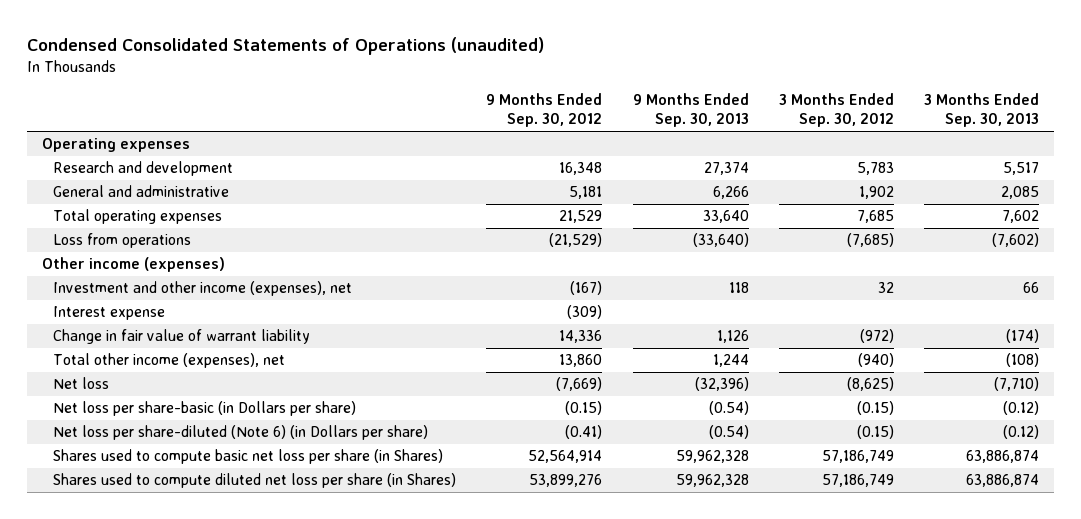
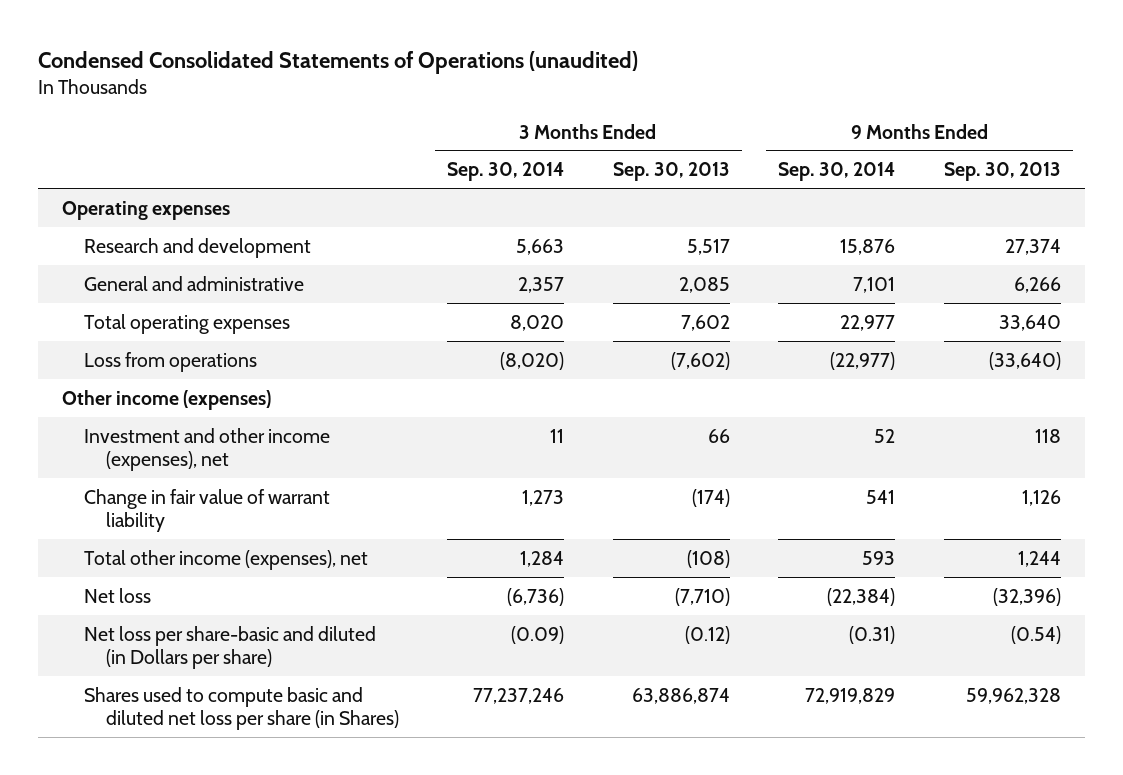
- | 9 Months Ended Sep. 30, 2012 | 9 Months Ended Sep. 30, 2013 | 3 Months Ended Sep. 30, 2012 | 3 Months Ended Sep. 30, 2013
+ | 3 Months Ended Sep. 30, 2014 | 3 Months Ended Sep. 30, 2013 | 9 Months Ended Sep. 30, 2014 | 9 Months Ended Sep. 30, 2013
- Interest expense | (309) | | |
- Net loss per share-basic (in Dollars per share) | (0.15) | (0.54) | (0.15) | (0.12)
- Net loss per share-diluted (Note 6) (in Dollars per share) | (0.41) | (0.54) | (0.15) | (0.12)
- Shares used to compute basic net loss per share (in Shares) | 52,564,914 | 59,962,328 | 57,186,749 | 63,886,874
- Shares used to compute diluted net loss per share (in Shares) | 53,899,276 | 59,962,328 | 57,186,749 | 63,886,874
+ Net loss per share-basic and diluted (in Dollars per share) | (0.09) | (0.12) | (0.31) | (0.54)
+ Shares used to compute basic and diluted net loss per share (in Shares) | 77,237,246 | 63,886,874 | 72,919,829 | 59,962,328

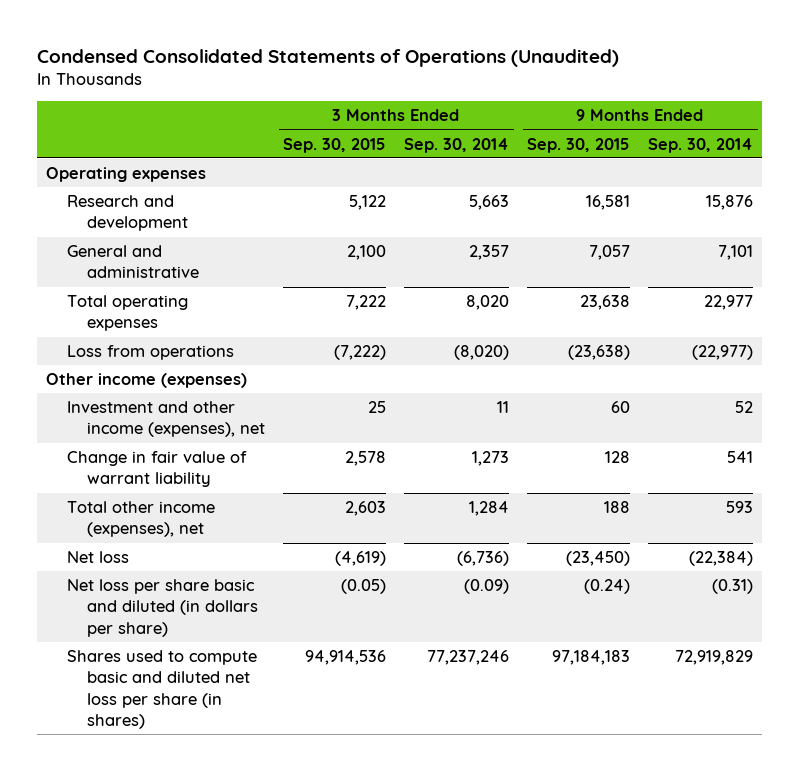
- Condensed Consolidated Statements of Operations (unaudited)
+ Condensed Consolidated Statements of Operations (Unaudited)
- | 3 Months Ended Sep. 30, 2014 | 3 Months Ended Sep. 30, 2013 | 9 Months Ended Sep. 30, 2014 | 9 Months Ended Sep. 30, 2013
+ | 3 Months Ended Sep. 30, 2015 | 3 Months Ended Sep. 30, 2014 | 9 Months Ended Sep. 30, 2015 | 9 Months Ended Sep. 30, 2014
- Net loss per share-basic and diluted (in Dollars per share) | (0.09) | (0.12) | (0.31) | (0.54)
- Shares used to compute basic and diluted net loss per share (in Shares) | 77,237,246 | 63,886,874 | 72,919,829 | 59,962,328
+ Net loss per share basic and diluted (in dollars per share) | (0.05) | (0.09) | (0.24) | (0.31)
+ Shares used to compute basic and diluted net loss per share (in shares) | 94,914,536 | 77,237,246 | 97,184,183 | 72,919,829

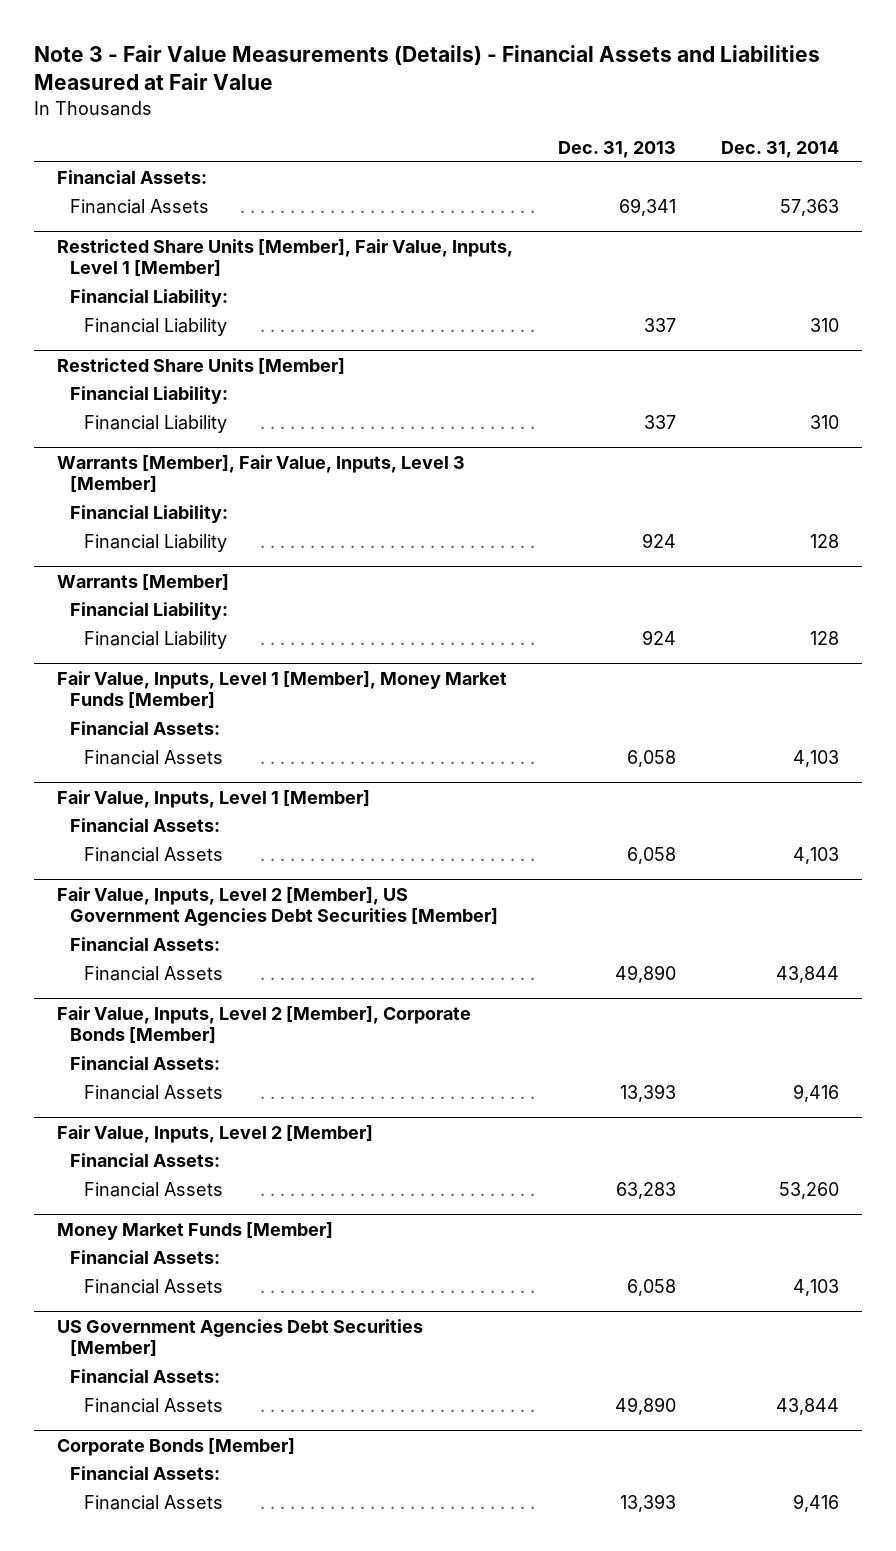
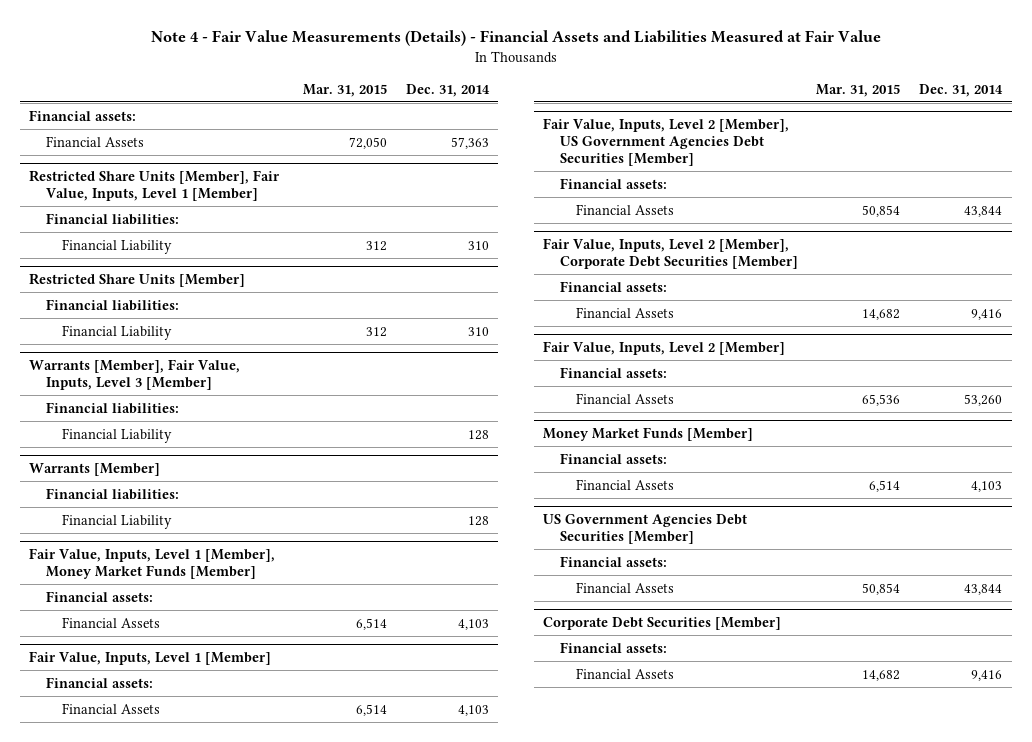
- Note 3 - Fair Value Measurements (Details) - Financial Assets and Liabilities Measured at Fair Value
+ Note 4 - Fair Value Measurements (Details) - Financial Assets and Liabilities Measured at Fair Value
- | Dec. 31, 2013 | Dec. 31, 2014
+ | Mar. 31, 2015 | Dec. 31, 2014
- Financial Assets:
+ Financial assets:
@ Restricted Share Units [Member], Fair Value, Inputs, Level 1 [Member]
- Financial Liability:
+ Financial liabilities:
@ Restricted Share Units [Member]
- Financial Liability:
+ Financial liabilities:
@ Warrants [Member], Fair Value, Inputs, Level 3 [Member]
- Financial Liability:
+ Financial liabilities:
@ Warrants [Member]
- Financial Liability:
+ Financial liabilities:
@ Fair Value, Inputs, Level 1 [Member], Money Market Funds [Member]
- Financial Assets:
+ Financial assets:
@ Fair Value, Inputs, Level 1 [Member]
- Financial Assets:
+ Financial assets:
@ Fair Value, Inputs, Level 2 [Member], US Government Agencies Debt Securities [Member]
- Financial Assets:
+ Financial assets:
- Fair Value, Inputs, Level 2 [Member], Corporate Bonds [Member]
- Financial Assets:
+ Fair Value, Inputs, Level 2 [Member], Corporate Debt Securities [Member]
+ Financial assets:
@ Fair Value, Inputs, Level 2 [Member]
- Financial Assets:
+ Financial assets:
@ Money Market Funds [Member]
- Financial Assets:
+ Financial assets:
@ US Government Agencies Debt Securities [Member]
- Financial Assets:
+ Financial assets:
- Corporate Bonds [Member]
- Financial Assets:
+ Corporate Debt Securities [Member]
+ Financial assets:

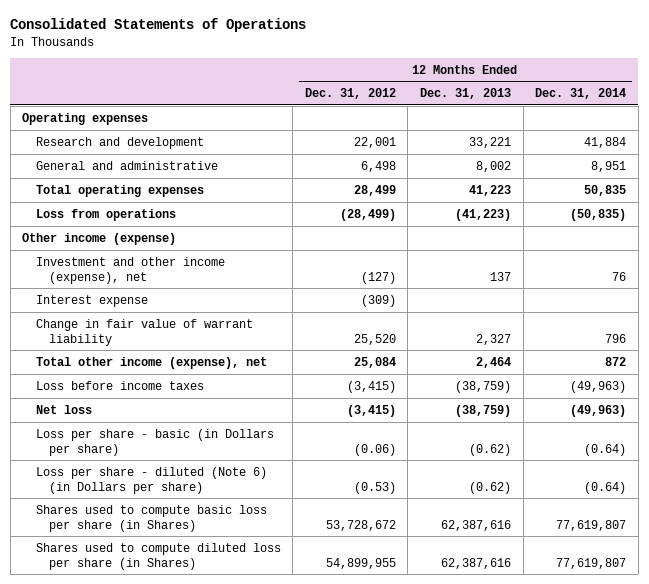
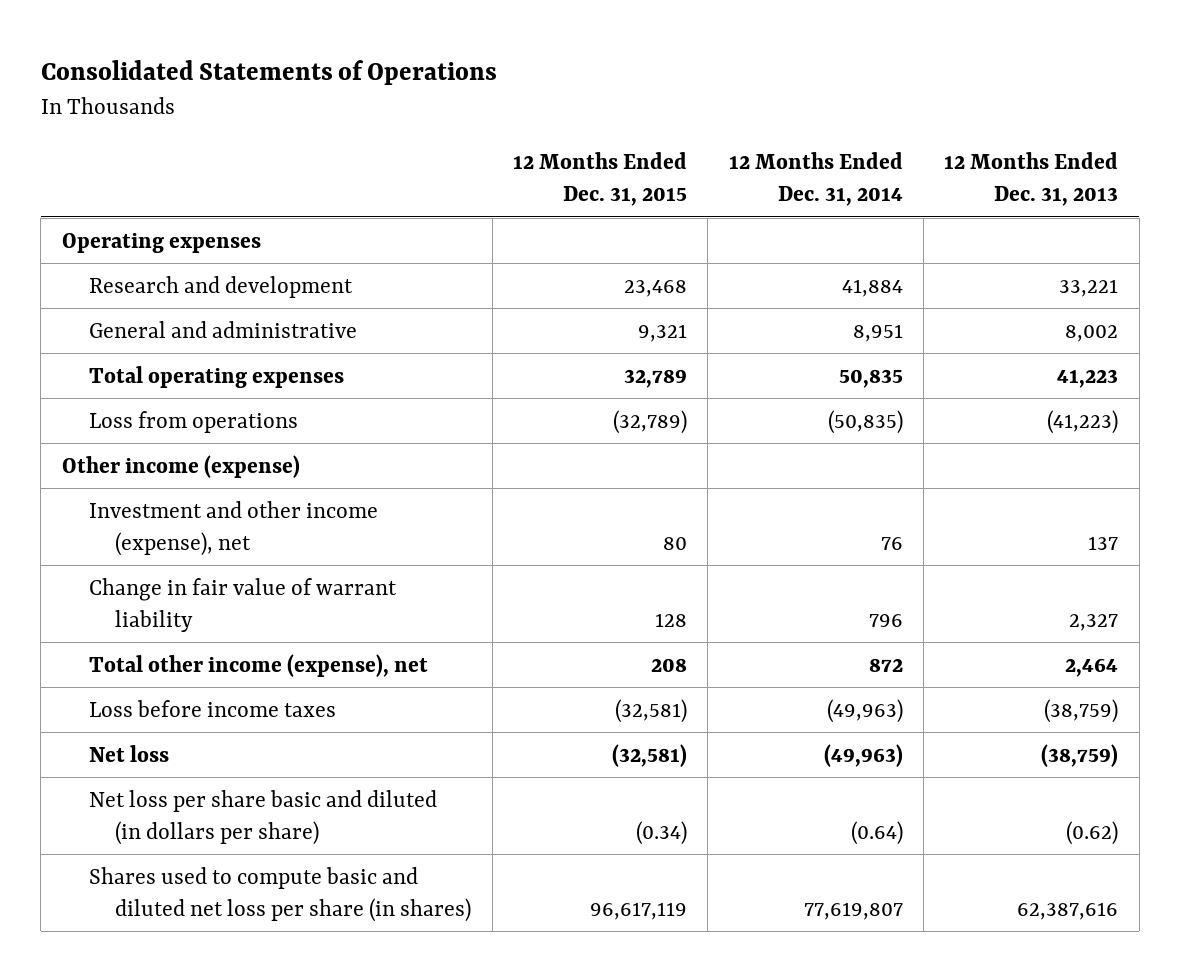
- | 12 Months Ended Dec. 31, 2012 | 12 Months Ended Dec. 31, 2013 | 12 Months Ended Dec. 31, 2014
+ | 12 Months Ended Dec. 31, 2015 | 12 Months Ended Dec. 31, 2014 | 12 Months Ended Dec. 31, 2013
- Interest expense | (309) | |
- Loss per share - basic (in Dollars per share) | (0.06) | (0.62) | (0.64)
- Loss per share - diluted (Note 6) (in Dollars per share) | (0.53) | (0.62) | (0.64)
- Shares used to compute basic loss per share (in Shares) | 53,728,672 | 62,387,616 | 77,619,807
- Shares used to compute diluted loss per share (in Shares) | 54,899,955 | 62,387,616 | 77,619,807
+ Net loss per share basic and diluted (in dollars per share) | (0.34) | (0.64) | (0.62)
+ Shares used to compute basic and diluted net loss per share (in shares) | 96,617,119 | 77,619,807 | 62,387,616

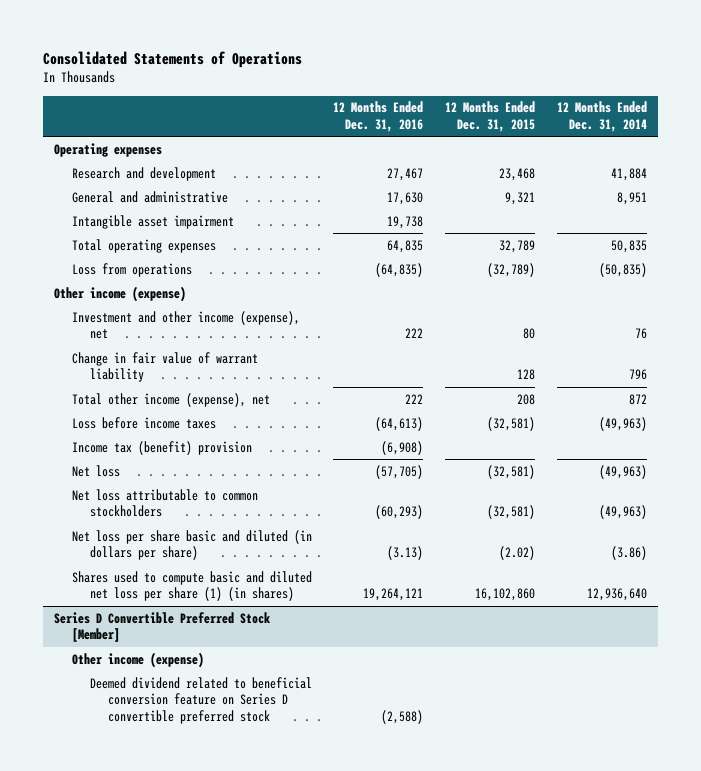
- | 12 Months Ended Dec. 31, 2015 | 12 Months Ended Dec. 31, 2014 | 12 Months Ended Dec. 31, 2013
+ | 12 Months Ended Dec. 31, 2016 | 12 Months Ended Dec. 31, 2015 | 12 Months Ended Dec. 31, 2014
+ Intangible asset impairment | 19,738 | |
+ Income tax (benefit) provision | (6,908) | |
- Net loss per share basic and diluted (in dollars per share) | (0.34) | (0.64) | (0.62)
- Shares used to compute basic and diluted net loss per share (in shares) | 96,617,119 | 77,619,807 | 62,387,616
+ Net loss attributable to common stockholders | (60,293) | (32,581) | (49,963)
+ Net loss per share basic and diluted (in dollars per share) | (3.13) | (2.02) | (3.86)
+ Shares used to compute basic and diluted net loss per share (1) (in shares) | 19,264,121 | 16,102,860 | 12,936,640
+ Series D Convertible Preferred Stock [Member]
+ Other income (expense)
+ Deemed dividend related to beneficial conversion feature on Series D convertible preferred stock | (2,588) | |

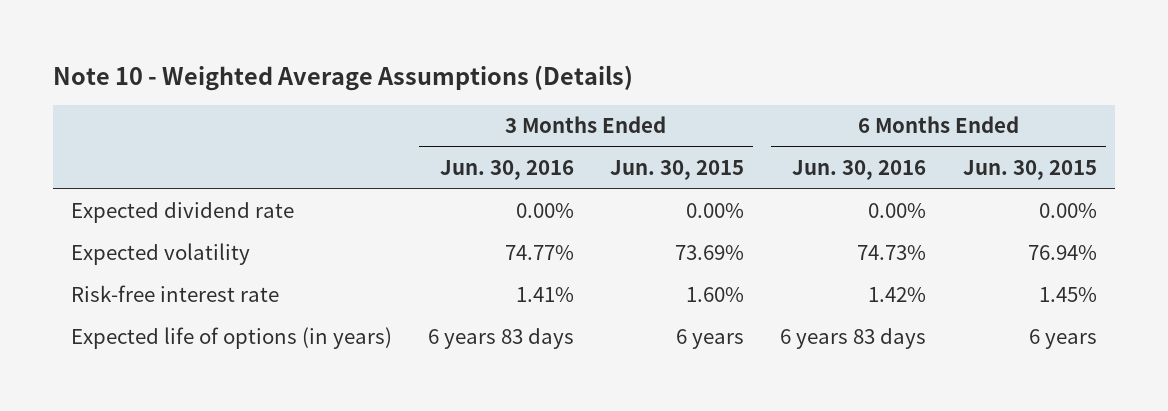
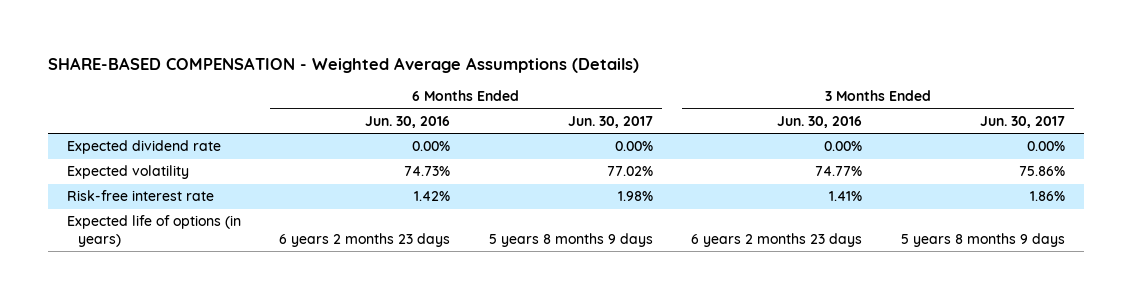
- Note 10 - Weighted Average Assumptions (Details)
+ SHARE-BASED COMPENSATION - Weighted Average Assumptions (Details)
- | 3 Months Ended Jun. 30, 2016 | 3 Months Ended Jun. 30, 2015 | 6 Months Ended Jun. 30, 2016 | 6 Months Ended Jun. 30, 2015
+ | 6 Months Ended Jun. 30, 2016 | 6 Months Ended Jun. 30, 2017 | 3 Months Ended Jun. 30, 2016 | 3 Months Ended Jun. 30, 2017
- Expected life of options (in years) | 6 years 83 days | 6 years | 6 years 83 days | 6 years
+ Expected life of options (in years) | 6 years 2 months 23 days | 5 years 8 months 9 days | 6 years 2 months 23 days | 5 years 8 months 9 days

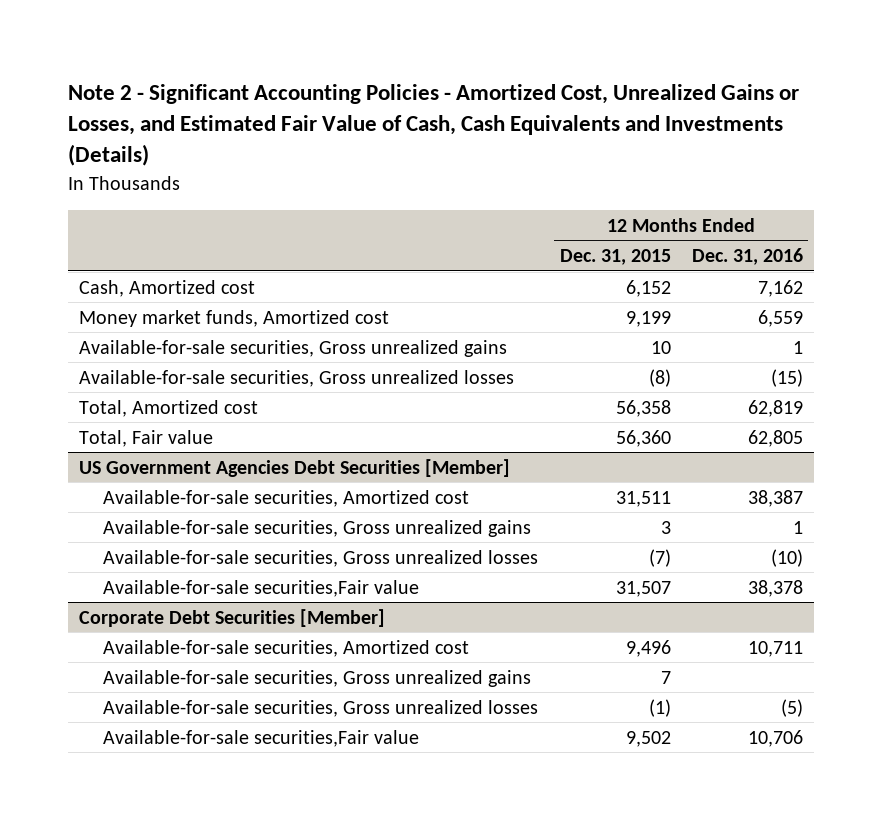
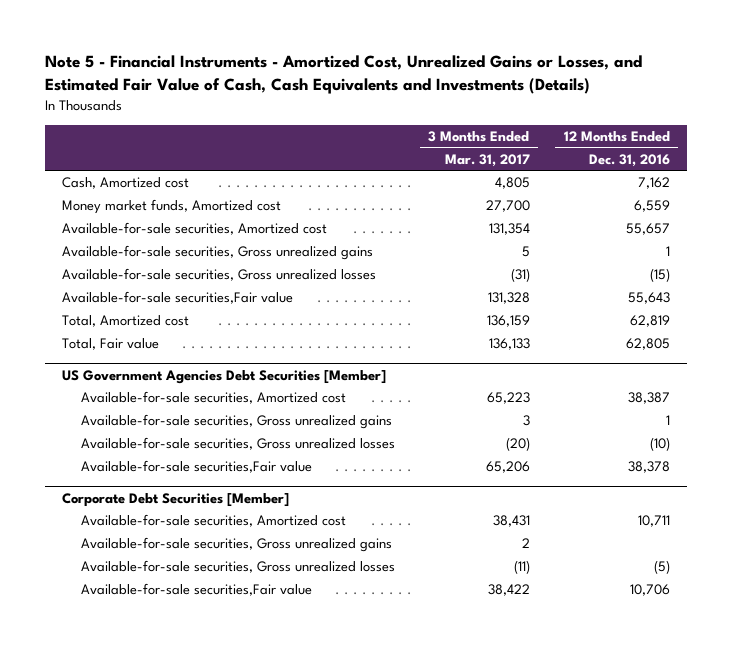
- Note 2 - Significant Accounting Policies - Amortized Cost, Unrealized Gains or Losses, and Estimated Fair Value of Cash, Cash Equivalents and Investments (Details)
+ Note 5 - Financial Instruments - Amortized Cost, Unrealized Gains or Losses, and Estimated Fair Value of Cash, Cash Equivalents and Investments (Details)
- | 12 Months Ended Dec. 31, 2015 | 12 Months Ended Dec. 31, 2016
+ | 3 Months Ended Mar. 31, 2017 | 12 Months Ended Dec. 31, 2016
+ Available-for-sale securities, Amortized cost | 131,354 | 55,657
+ Available-for-sale securities,Fair value | 131,328 | 55,643

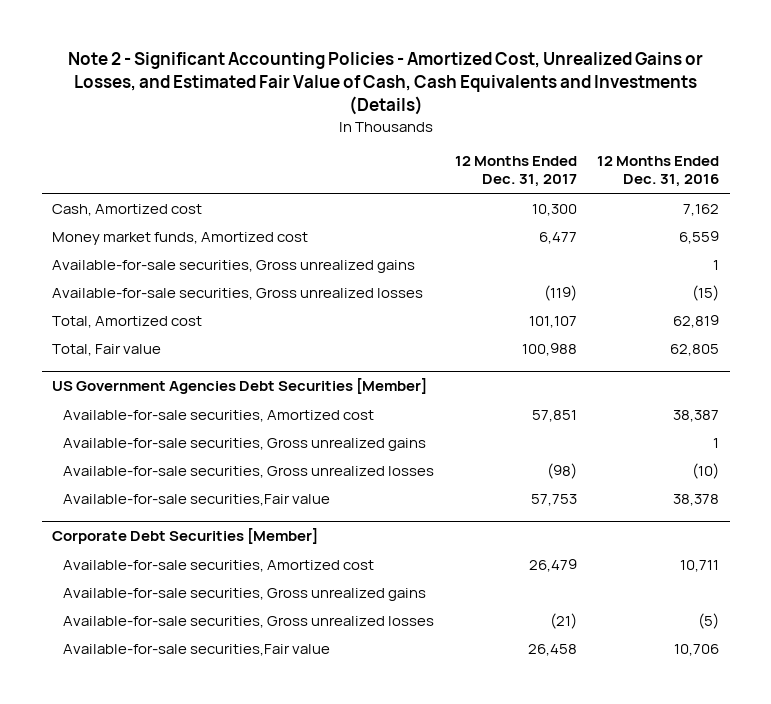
- Note 5 - Financial Instruments - Amortized Cost, Unrealized Gains or Losses, and Estimated Fair Value of Cash, Cash Equivalents and Investments (Details)
+ Note 2 - Significant Accounting Policies - Amortized Cost, Unrealized Gains or Losses, and Estimated Fair Value of Cash, Cash Equivalents and Investments (Details)
- | 3 Months Ended Mar. 31, 2017 | 12 Months Ended Dec. 31, 2016
+ | 12 Months Ended Dec. 31, 2017 | 12 Months Ended Dec. 31, 2016
- Available-for-sale securities, Amortized cost | 131,354 | 55,657
- Available-for-sale securities,Fair value | 131,328 | 55,643

